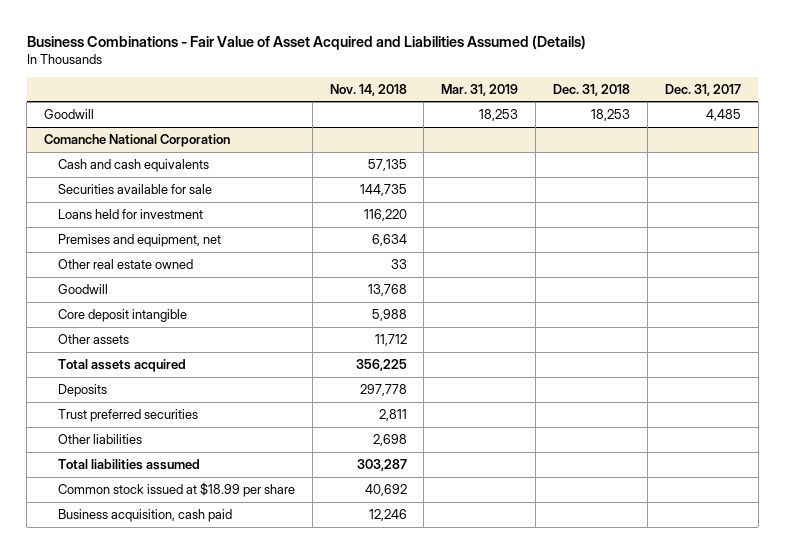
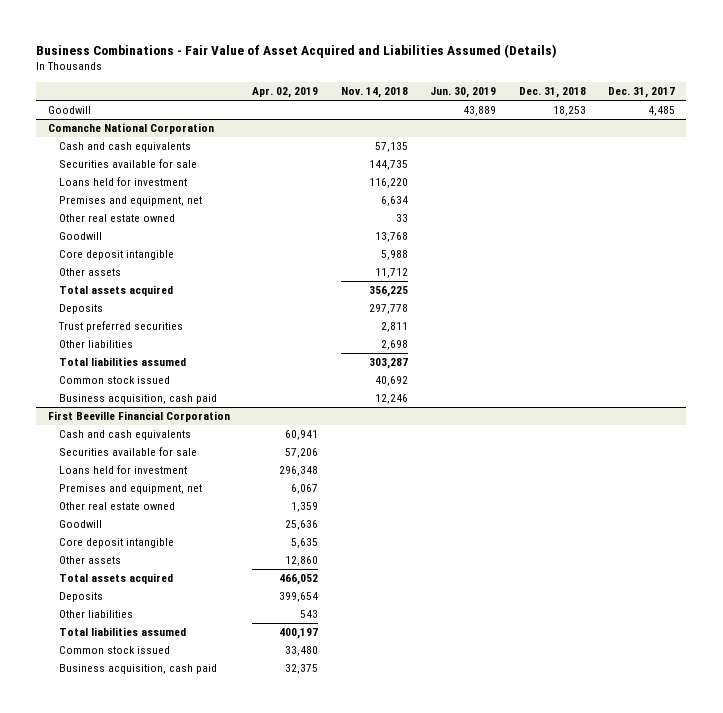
- | Nov. 14, 2018 | Mar. 31, 2019 | Dec. 31, 2018 | Dec. 31, 2017
+ | Apr. 02, 2019 | Nov. 14, 2018 | Jun. 30, 2019 | Dec. 31, 2018 | Dec. 31, 2017
@ Comanche National Corporation
- Common stock issued at $18.99 per share | 40,692 | | |
+ Common stock issued | | 40,692 | | |
+ First Beeville Financial Corporation
+ Cash and cash equivalents | 60,941 | | | |
+ Securities available for sale | 57,206 | | | |
+ Loans held for investment | 296,348 | | | |
+ Premises and equipment, net | 6,067 | | | |
+ Other real estate owned | 1,359 | | | |
+ Goodwill | 25,636 | | | |
+ Core deposit intangible | 5,635 | | | |
+ Other assets | 12,860 | | | |
+ Total assets acquired | 466,052 | | | |
+ Deposits | 399,654 | | | |
+ Other liabilities | 543 | | | |
+ Total liabilities assumed | 400,197 | | | |
+ Common stock issued | 33,480 | | | |
+ Business acquisition, cash paid | 32,375 | | | |

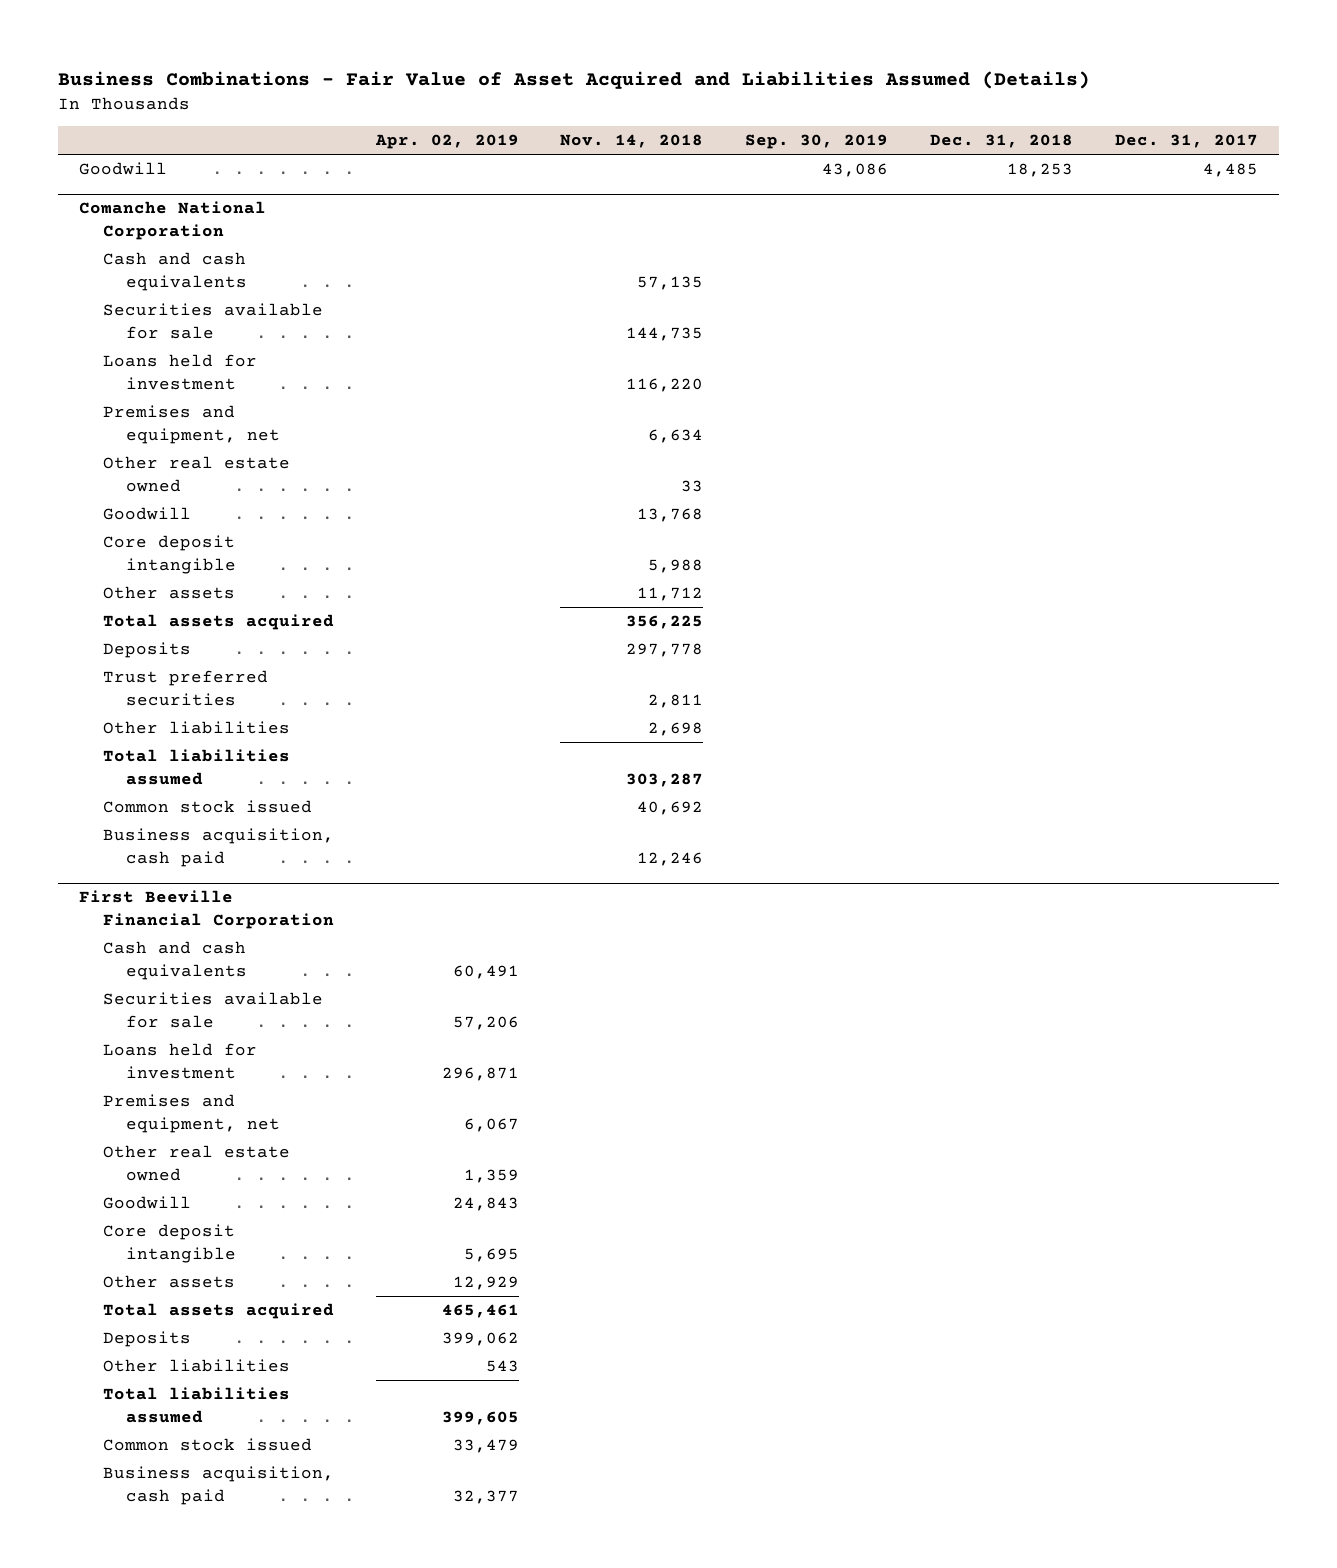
- | Apr. 02, 2019 | Nov. 14, 2018 | Jun. 30, 2019 | Dec. 31, 2018 | Dec. 31, 2017
+ | Apr. 02, 2019 | Nov. 14, 2018 | Sep. 30, 2019 | Dec. 31, 2018 | Dec. 31, 2017
@ First Beeville Financial Corporation
- Cash and cash equivalents | 60,941 | | | |
+ Cash and cash equivalents | 60,491 | | | |
- Loans held for investment | 296,348 | | | |
+ Loans held for investment | 296,871 | | | |
- Goodwill | 25,636 | | | |
- Core deposit intangible | 5,635 | | | |
- Other assets | 12,860 | | | |
- Total assets acquired | 466,052 | | | |
- Deposits | 399,654 | | | |
+ Goodwill | 24,843 | | | |
+ Core deposit intangible | 5,695 | | | |
+ Other assets | 12,929 | | | |
+ Total assets acquired | 465,461 | | | |
+ Deposits | 399,062 | | | |
- Total liabilities assumed | 400,197 | | | |
- Common stock issued | 33,480 | | | |
- Business acquisition, cash paid | 32,375 | | | |
+ Total liabilities assumed | 399,605 | | | |
+ Common stock issued | 33,479 | | | |
+ Business acquisition, cash paid | 32,377 | | | |

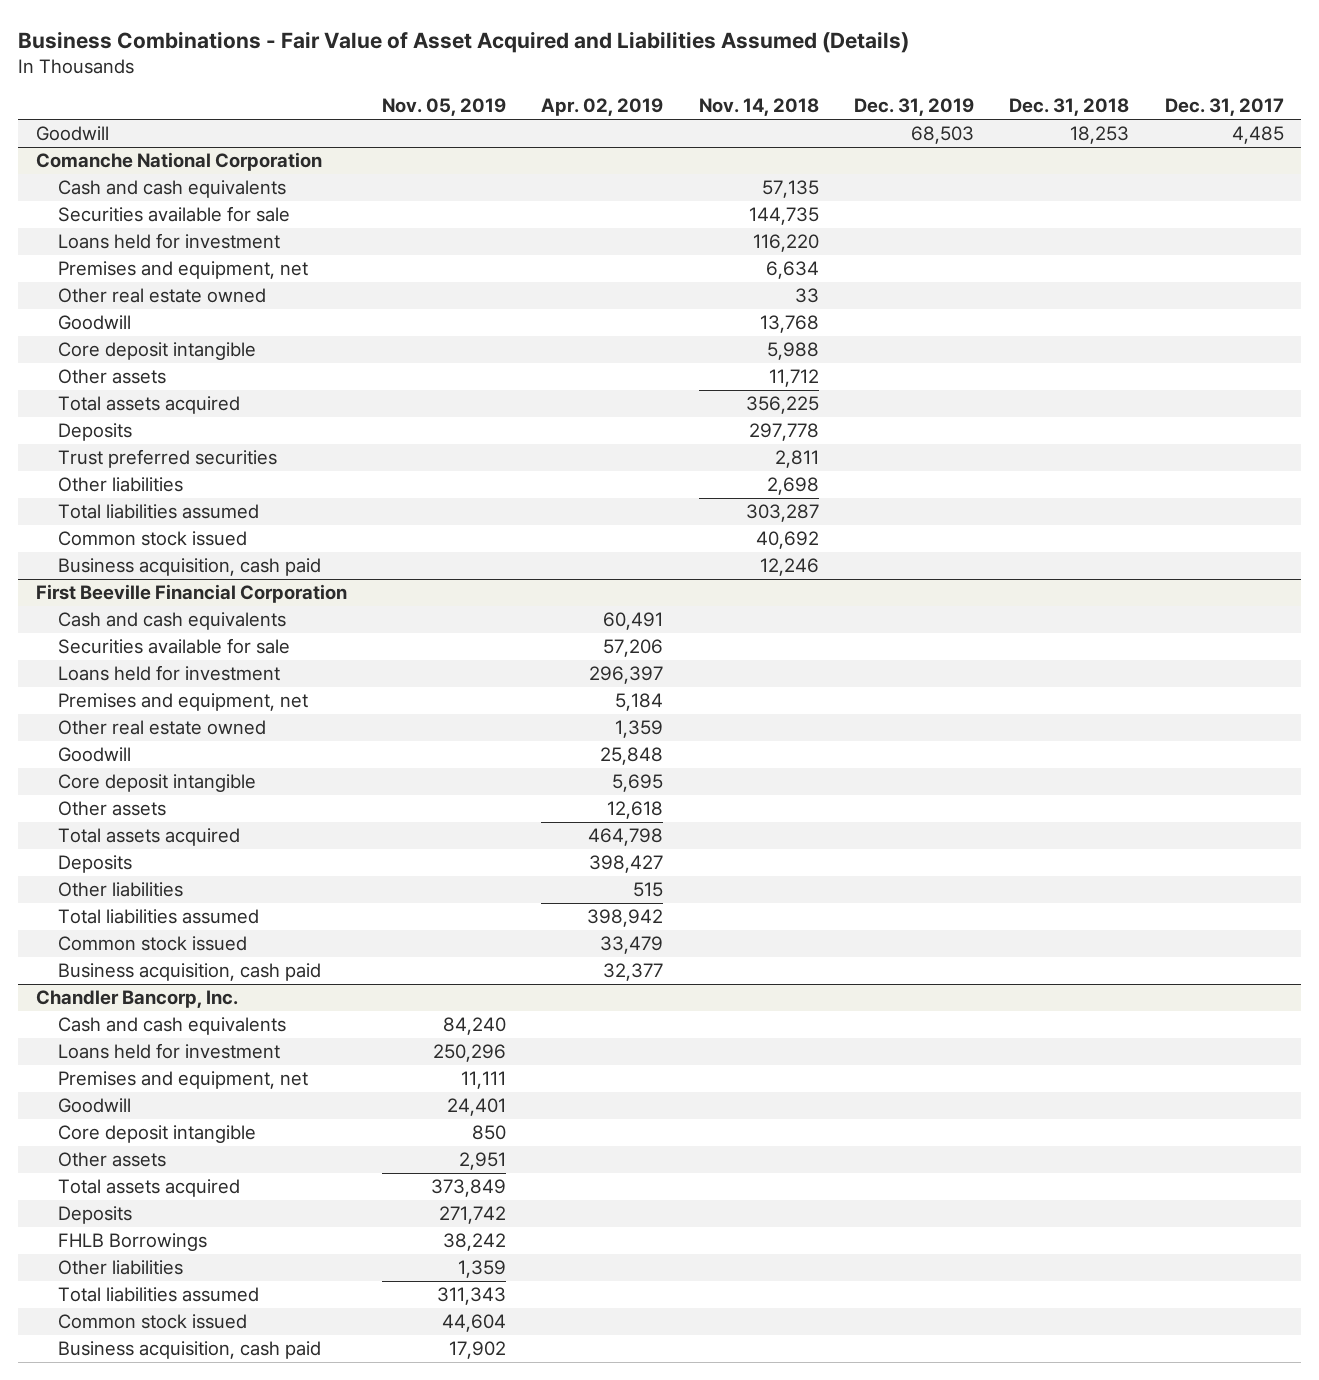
- | Apr. 02, 2019 | Nov. 14, 2018 | Sep. 30, 2019 | Dec. 31, 2018 | Dec. 31, 2017
+ | Nov. 05, 2019 | Apr. 02, 2019 | Nov. 14, 2018 | Dec. 31, 2019 | Dec. 31, 2018 | Dec. 31, 2017
@ First Beeville Financial Corporation
- Loans held for investment | 296,871 | | | |
- Premises and equipment, net | 6,067 | | | |
+ Loans held for investment | | 296,397 | | | |
+ Premises and equipment, net | | 5,184 | | | |
- Goodwill | 24,843 | | | |
+ Goodwill | | 25,848 | | | |
- Other assets | 12,929 | | | |
- Total assets acquired | 465,461 | | | |
- Deposits | 399,062 | | | |
- Other liabilities | 543 | | | |
- Total liabilities assumed | 399,605 | | | |
+ Other assets | | 12,618 | | | |
+ Total assets acquired | | 464,798 | | | |
+ Deposits | | 398,427 | | | |
+ Other liabilities | | 515 | | | |
+ Total liabilities assumed | | 398,942 | | | |
+ Chandler Bancorp, Inc.
+ Cash and cash equivalents | 84,240 | | | | |
+ Loans held for investment | 250,296 | | | | |
+ Premises and equipment, net | 11,111 | | | | |
+ Goodwill | 24,401 | | | | |
+ Core deposit intangible | 850 | | | | |
+ Other assets | 2,951 | | | | |
+ Total assets acquired | 373,849 | | | | |
+ Deposits | 271,742 | | | | |
+ FHLB Borrowings | 38,242 | | | | |
+ Other liabilities | 1,359 | | | | |
+ Total liabilities assumed | 311,343 | | | | |
+ Common stock issued | 44,604 | | | | |
+ Business acquisition, cash paid | 17,902 | | | | |

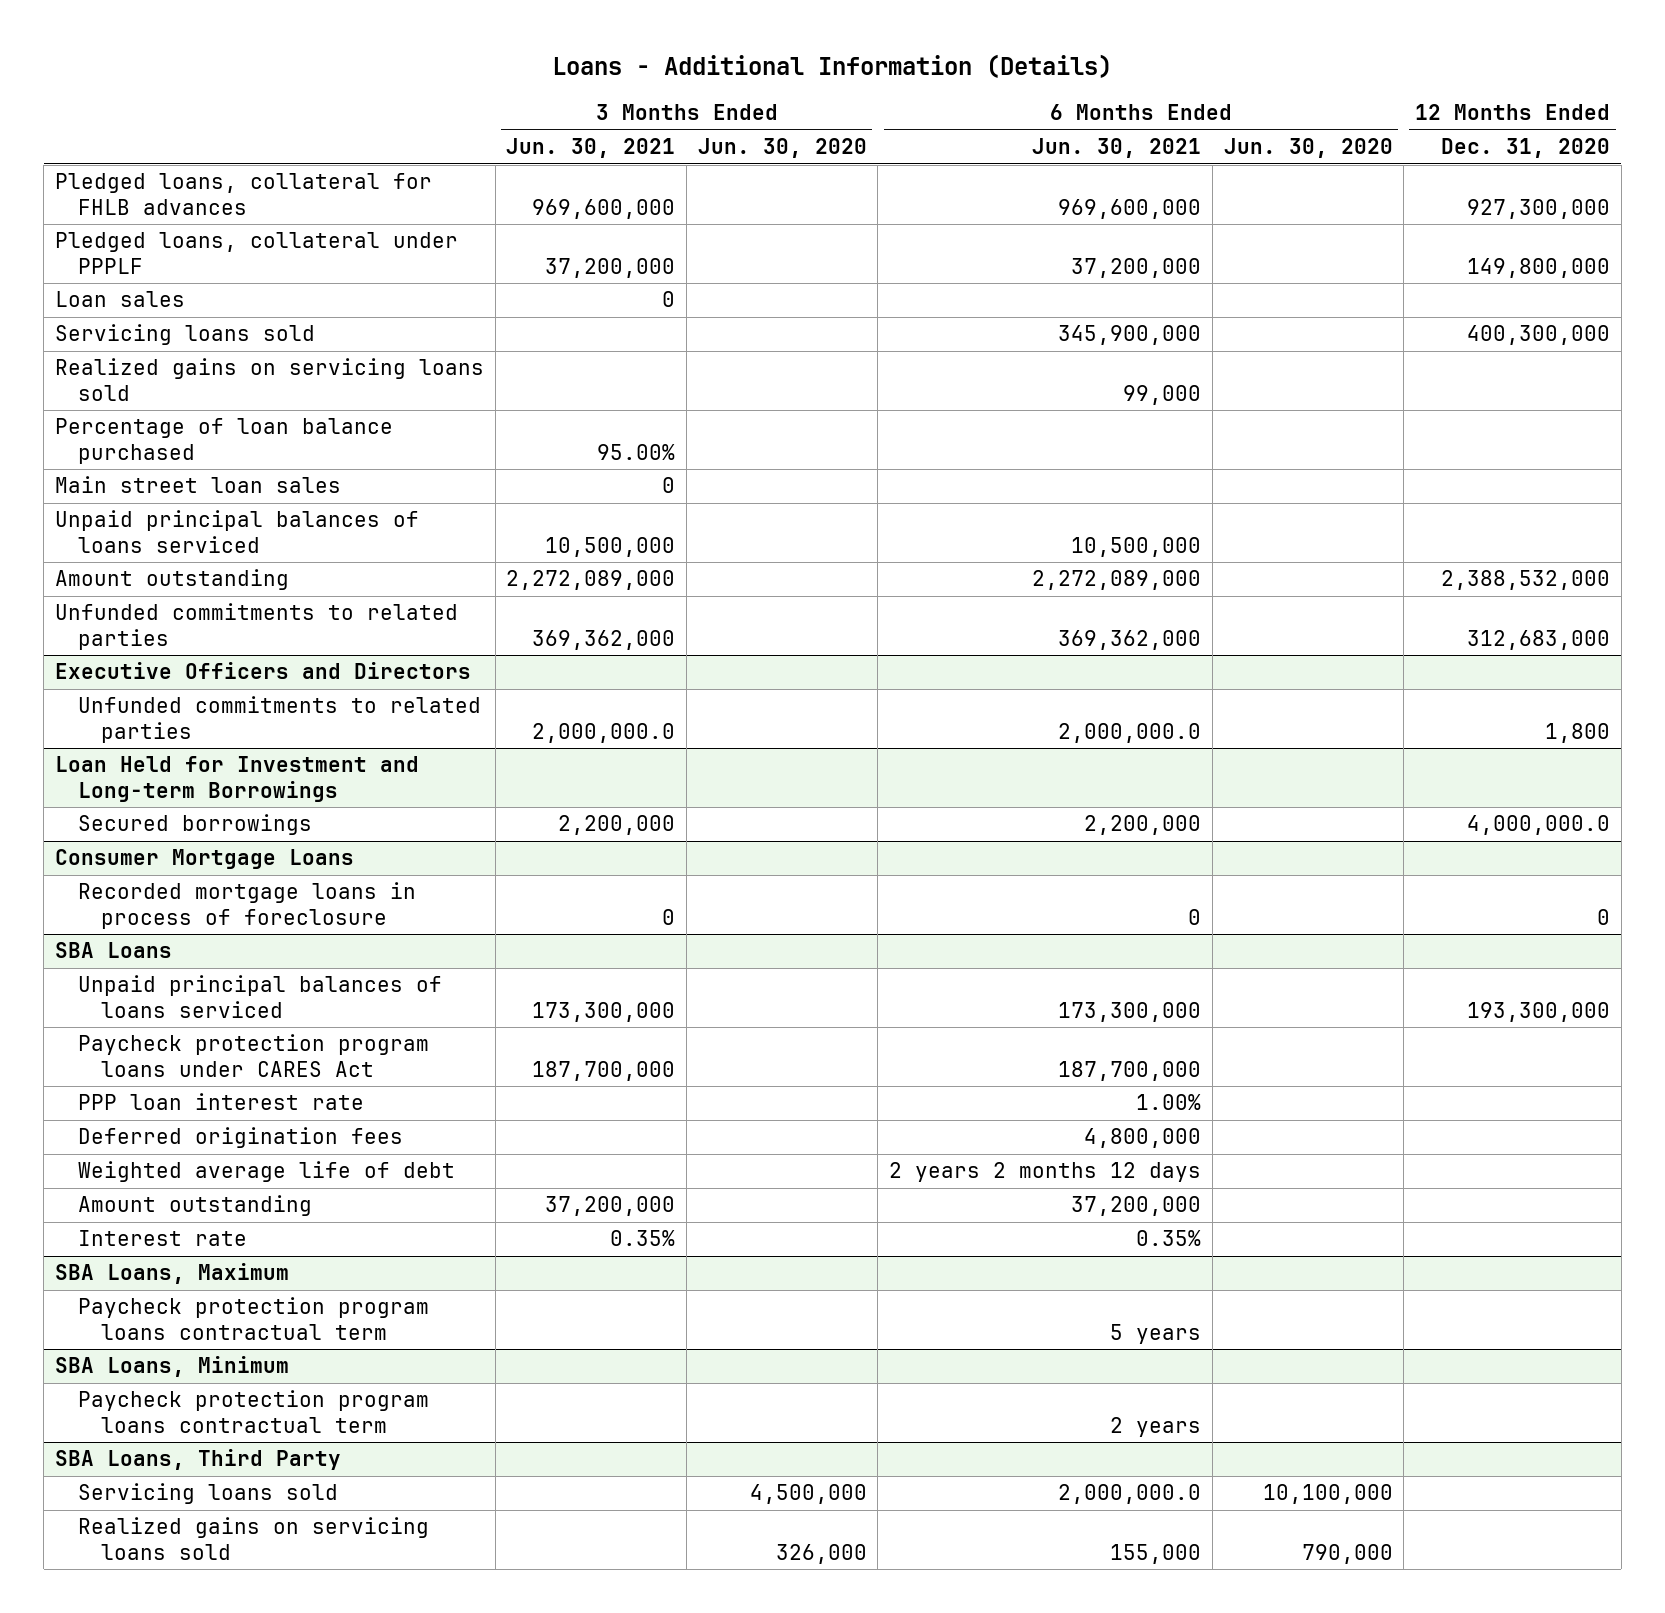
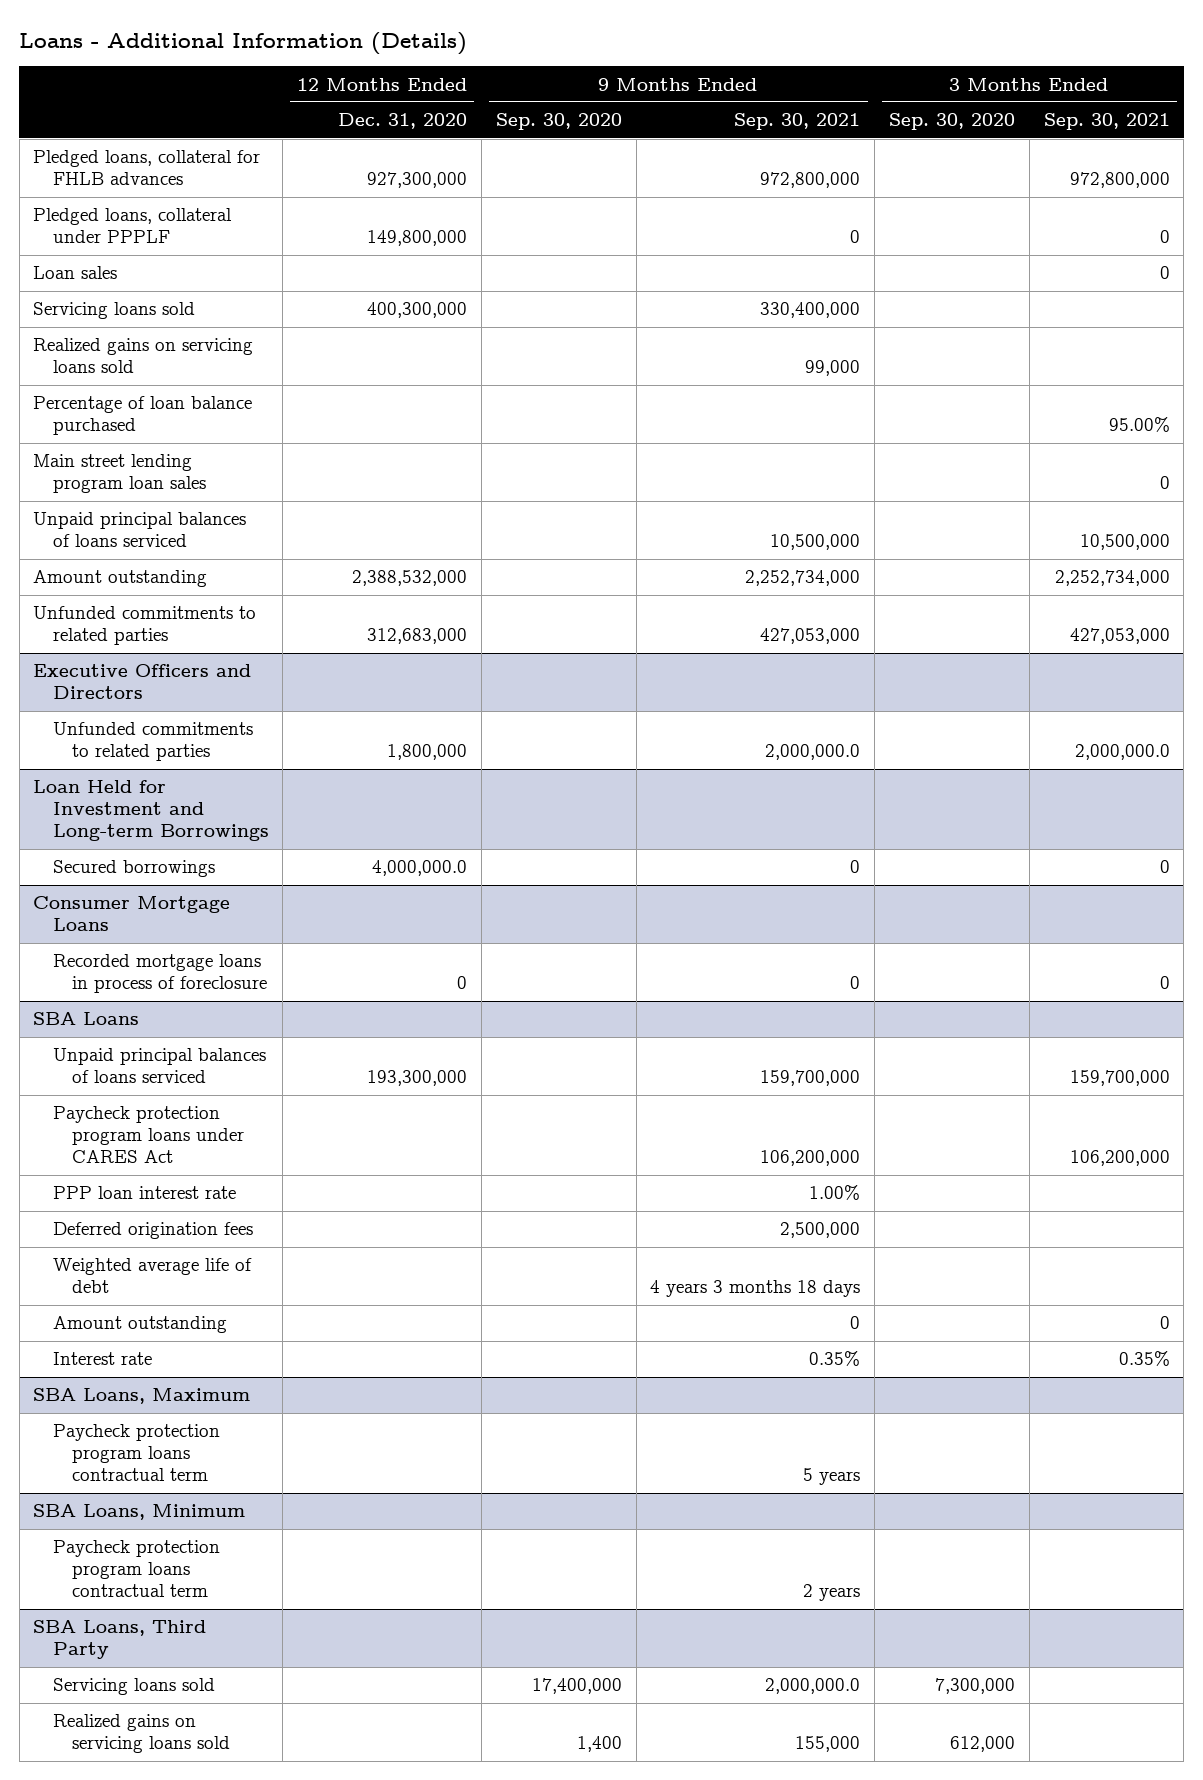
- | 3 Months Ended Jun. 30, 2021 | 3 Months Ended Jun. 30, 2020 | 6 Months Ended Jun. 30, 2021 | 6 Months Ended Jun. 30, 2020 | 12 Months Ended Dec. 31, 2020
+ | 12 Months Ended Dec. 31, 2020 | 9 Months Ended Sep. 30, 2020 | 9 Months Ended Sep. 30, 2021 | 3 Months Ended Sep. 30, 2020 | 3 Months Ended Sep. 30, 2021
- Main street loan sales | 0 | | | |
+ Main street lending program loan sales | | | | | 0
@ Executive Officers and Directors
- Unfunded commitments to related parties | 2,000,000.0 | | 2,000,000.0 | | 1,800
+ Unfunded commitments to related parties | 1,800,000 | | 2,000,000.0 | | 2,000,000.0

